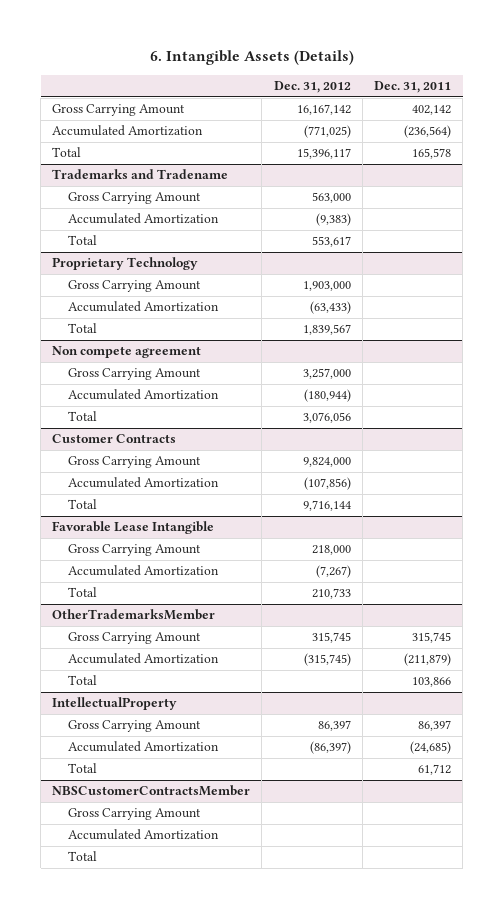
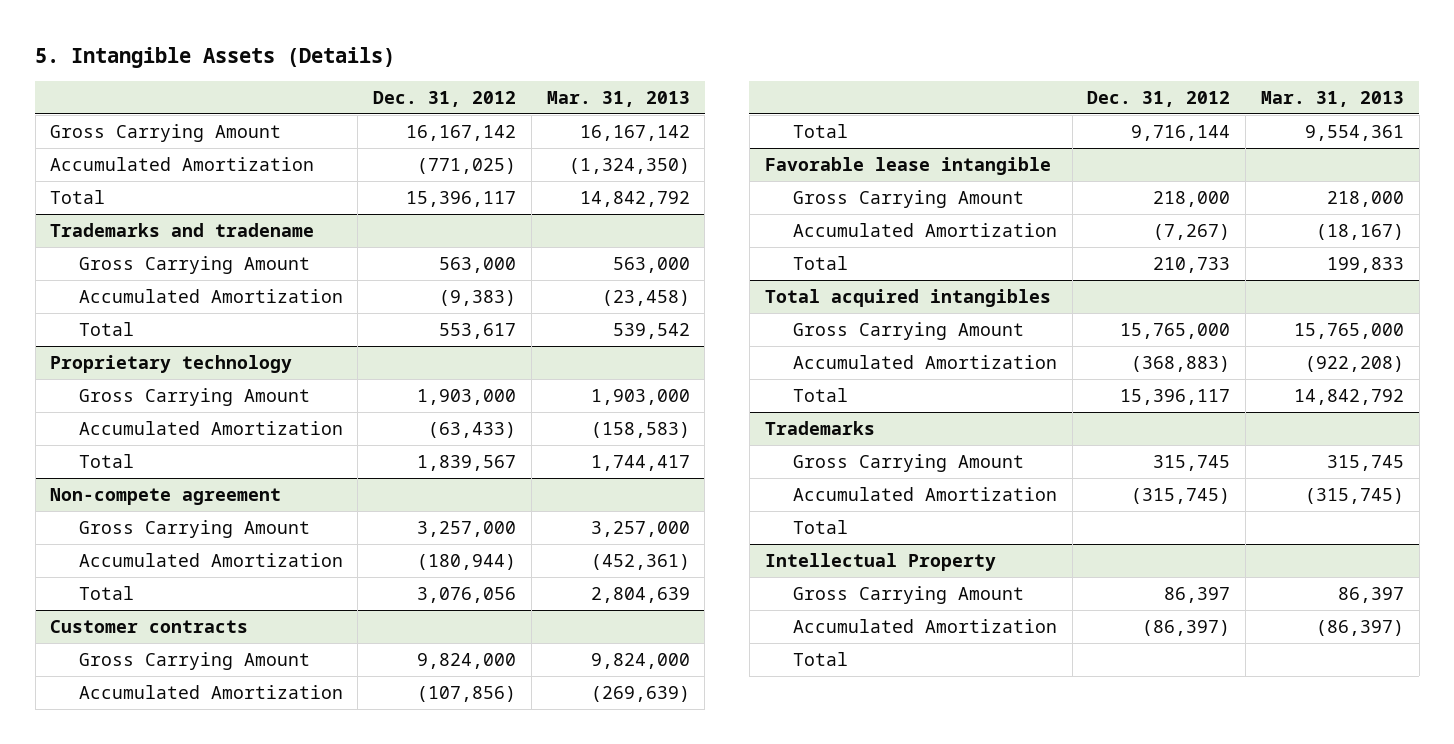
- 6. Intangible Assets (Details)
+ 5. Intangible Assets (Details)
- | Dec. 31, 2012 | Dec. 31, 2011
+ | Dec. 31, 2012 | Mar. 31, 2013
- Trademarks and Tradename
+ Trademarks and tradename
- Proprietary Technology
+ Proprietary technology
- Non compete agreement
+ Non-compete agreement
- Customer Contracts
+ Customer contracts
- Favorable Lease Intangible
+ Favorable lease intangible
- OtherTrademarksMember
+ Total acquired intangibles
+ Gross Carrying Amount | 15,765,000 | 15,765,000
+ Accumulated Amortization | (368,883) | (922,208)
+ Total | 15,396,117 | 14,842,792
+ Trademarks
- IntellectualProperty
+ Intellectual Property
- NBSCustomerContractsMember
- Gross Carrying Amount
- Accumulated Amortization
- Total

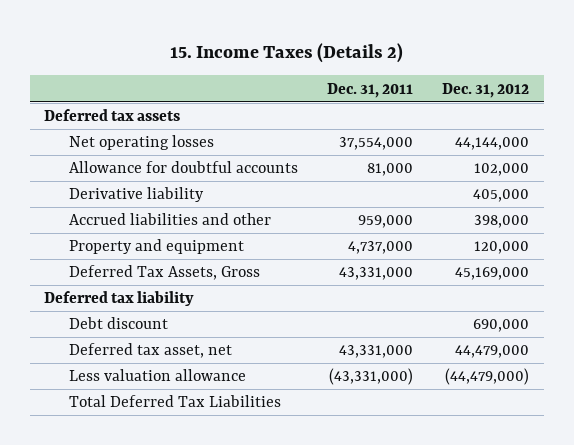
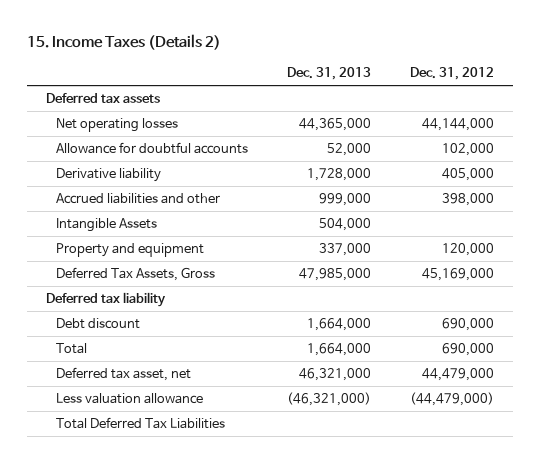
- | Dec. 31, 2011 | Dec. 31, 2012
+ | Dec. 31, 2013 | Dec. 31, 2012
+ Intangible Assets | 504,000 |
+ Total | 1,664,000 | 690,000

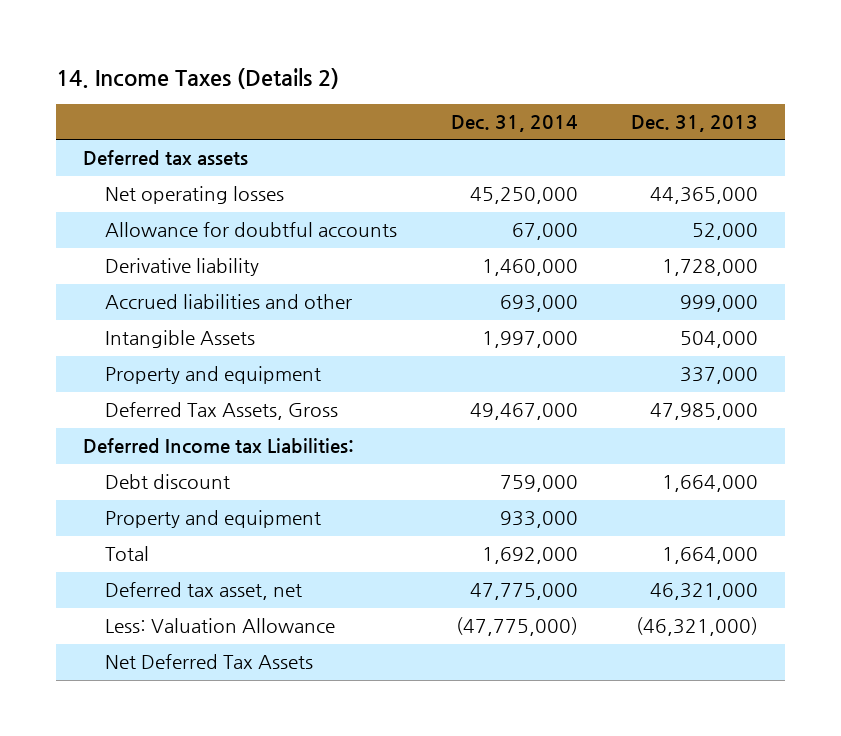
- 15. Income Taxes (Details 2)
+ 14. Income Taxes (Details 2)
- | Dec. 31, 2013 | Dec. 31, 2012
+ | Dec. 31, 2014 | Dec. 31, 2013
- Deferred tax liability
+ Deferred Income tax Liabilities:
+ Property and equipment | 933,000 |
- Less valuation allowance | (46,321,000) | (44,479,000)
- Total Deferred Tax Liabilities
+ Less: Valuation Allowance | (47,775,000) | (46,321,000)
+ Net Deferred Tax Assets

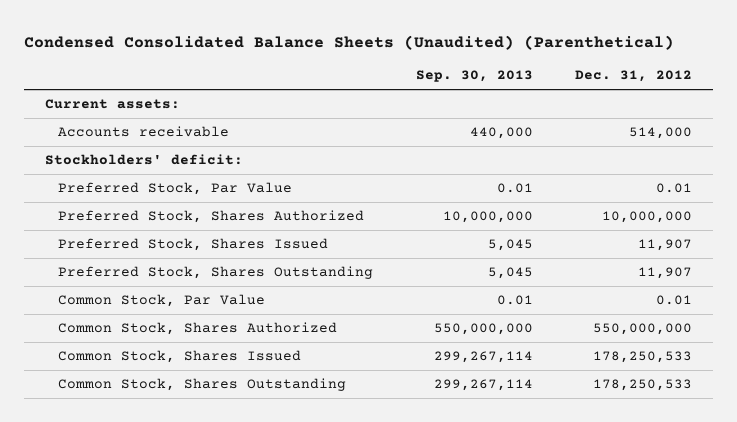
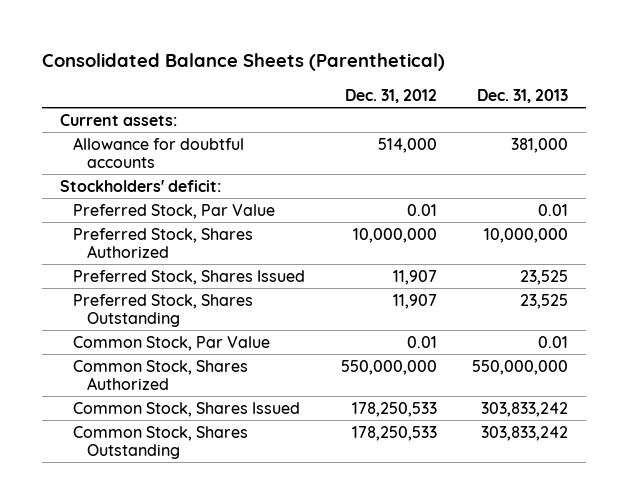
- Condensed Consolidated Balance Sheets (Unaudited) (Parenthetical)
+ Consolidated Balance Sheets (Parenthetical)
- | Sep. 30, 2013 | Dec. 31, 2012
+ | Dec. 31, 2012 | Dec. 31, 2013
- Accounts receivable | 440,000 | 514,000
+ Allowance for doubtful accounts | 514,000 | 381,000

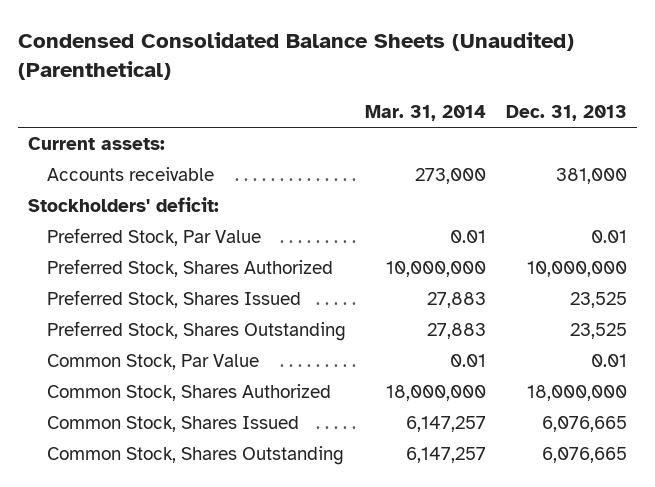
- Consolidated Balance Sheets (Parenthetical)
+ Condensed Consolidated Balance Sheets (Unaudited) (Parenthetical)
- | Dec. 31, 2012 | Dec. 31, 2013
+ | Mar. 31, 2014 | Dec. 31, 2013
- Allowance for doubtful accounts | 514,000 | 381,000
+ Accounts receivable | 273,000 | 381,000
- Common Stock, Shares Authorized | 550,000,000 | 550,000,000
- Common Stock, Shares Issued | 178,250,533 | 303,833,242
- Common Stock, Shares Outstanding | 178,250,533 | 303,833,242
+ Common Stock, Shares Authorized | 18,000,000 | 18,000,000
+ Common Stock, Shares Issued | 6,147,257 | 6,076,665
+ Common Stock, Shares Outstanding | 6,147,257 | 6,076,665

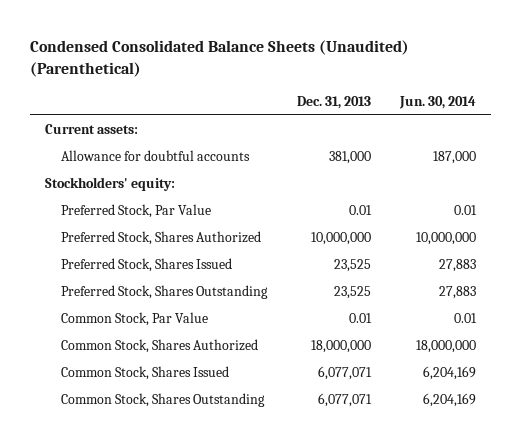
- | Mar. 31, 2014 | Dec. 31, 2013
+ | Dec. 31, 2013 | Jun. 30, 2014
- Accounts receivable | 273,000 | 381,000
- Stockholders' deficit:
+ Allowance for doubtful accounts | 381,000 | 187,000
+ Stockholders' equity:
- Common Stock, Shares Issued | 6,147,257 | 6,076,665
- Common Stock, Shares Outstanding | 6,147,257 | 6,076,665
+ Common Stock, Shares Issued | 6,077,071 | 6,204,169
+ Common Stock, Shares Outstanding | 6,077,071 | 6,204,169

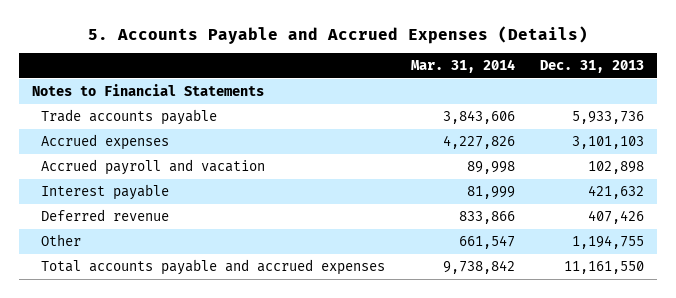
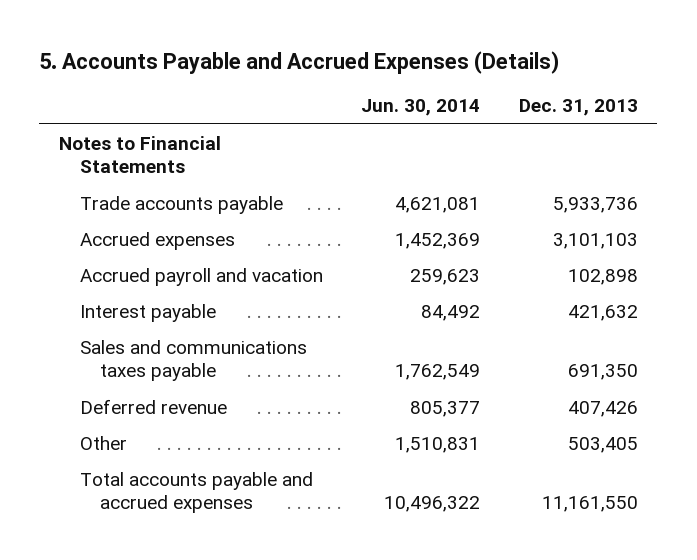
- | Mar. 31, 2014 | Dec. 31, 2013
+ | Jun. 30, 2014 | Dec. 31, 2013
+ Sales and communications taxes payable | 1,762,549 | 691,350
- Other | 661,547 | 1,194,755
+ Other | 1,510,831 | 503,405

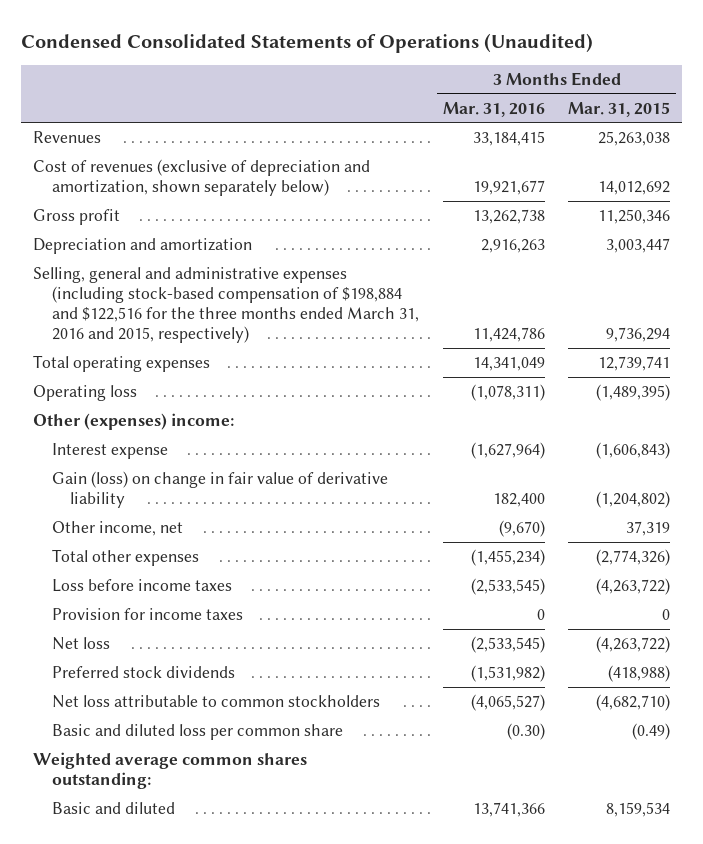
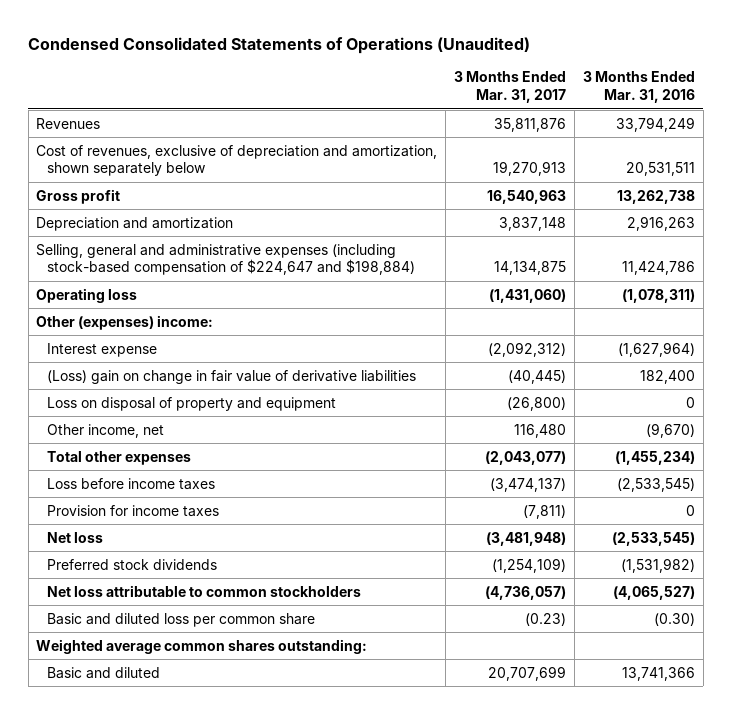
- | 3 Months Ended Mar. 31, 2016 | 3 Months Ended Mar. 31, 2015
+ | 3 Months Ended Mar. 31, 2017 | 3 Months Ended Mar. 31, 2016
- Revenues | 33,184,415 | 25,263,038
- Cost of revenues (exclusive of depreciation and amortization, shown separately below) | 19,921,677 | 14,012,692
+ Revenues | 35,811,876 | 33,794,249
+ Cost of revenues, exclusive of depreciation and amortization, shown separately below | 19,270,913 | 20,531,511
- Selling, general and administrative expenses (including stock-based compensation of $198,884 and $122,516 for the three months ended March 31, 2016 and 2015, respectively) | 11,424,786 | 9,736,294
- Total operating expenses | 14,341,049 | 12,739,741
+ Selling, general and administrative expenses (including stock-based compensation of $224,647 and $198,884) | 14,134,875 | 11,424,786
- Gain (loss) on change in fair value of derivative liability | 182,400 | (1,204,802)
+ (Loss) gain on change in fair value of derivative liabilities | (40,445) | 182,400
+ Loss on disposal of property and equipment | (26,800) | 0

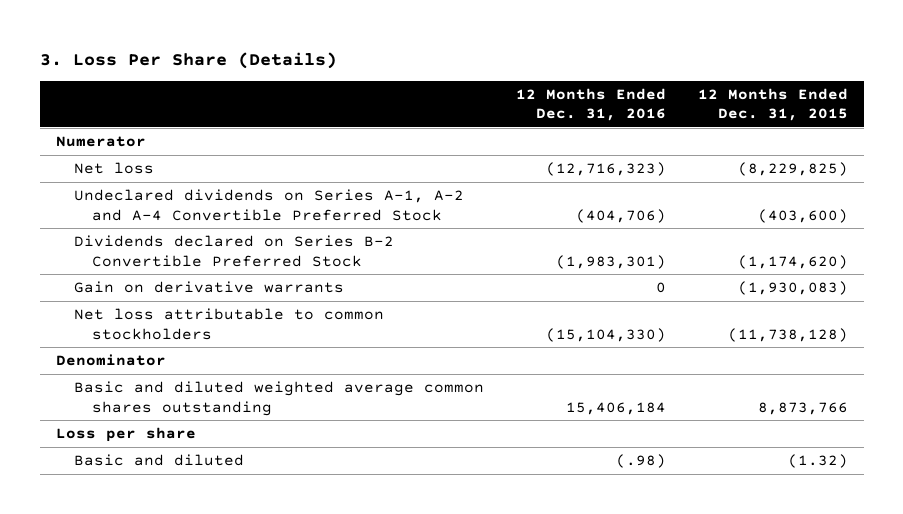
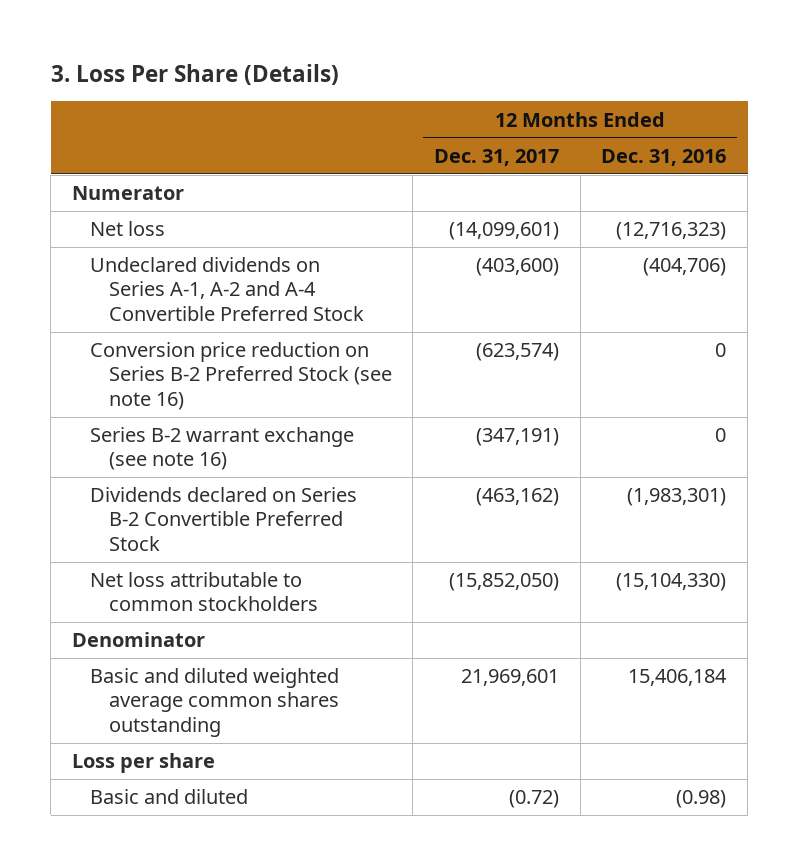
- | 12 Months Ended Dec. 31, 2016 | 12 Months Ended Dec. 31, 2015
+ | 12 Months Ended Dec. 31, 2017 | 12 Months Ended Dec. 31, 2016
+ Conversion price reduction on Series B-2 Preferred Stock (see note 16) | (623,574) | 0
+ Series B-2 warrant exchange (see note 16) | (347,191) | 0
- Gain on derivative warrants | 0 | (1,930,083)
- Basic and diluted | (.98) | (1.32)
+ Basic and diluted | (0.72) | (0.98)

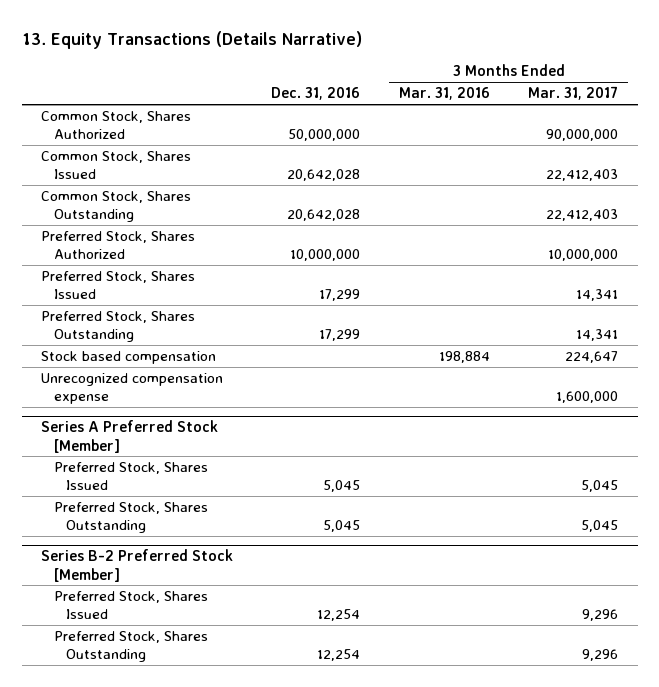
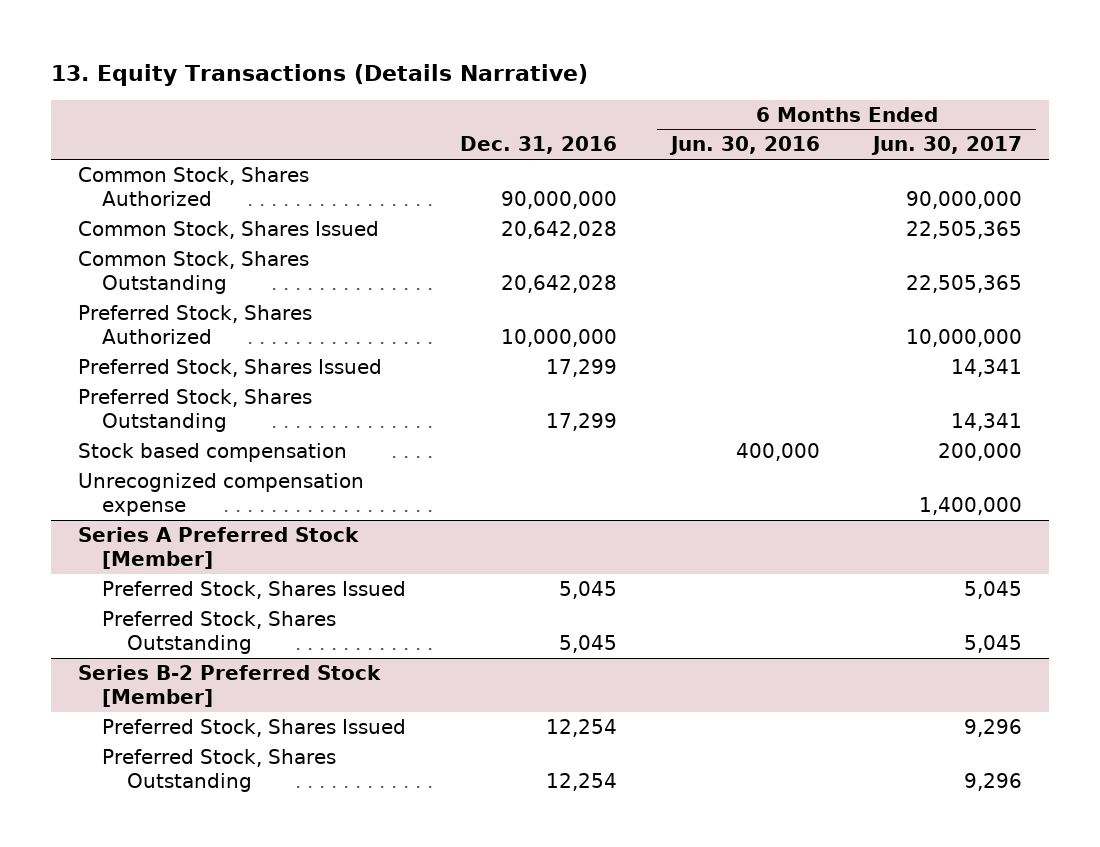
- | Dec. 31, 2016 | 3 Months Ended Mar. 31, 2016 | 3 Months Ended Mar. 31, 2017
+ | Dec. 31, 2016 | 6 Months Ended Jun. 30, 2016 | 6 Months Ended Jun. 30, 2017
- Common Stock, Shares Authorized | 50,000,000 | | 90,000,000
+ Common Stock, Shares Authorized | 90,000,000 | | 90,000,000

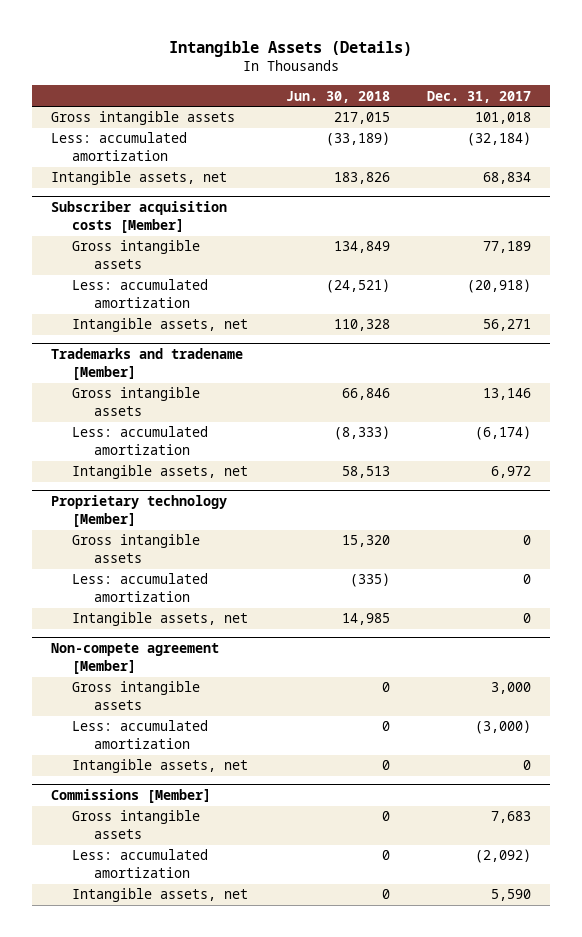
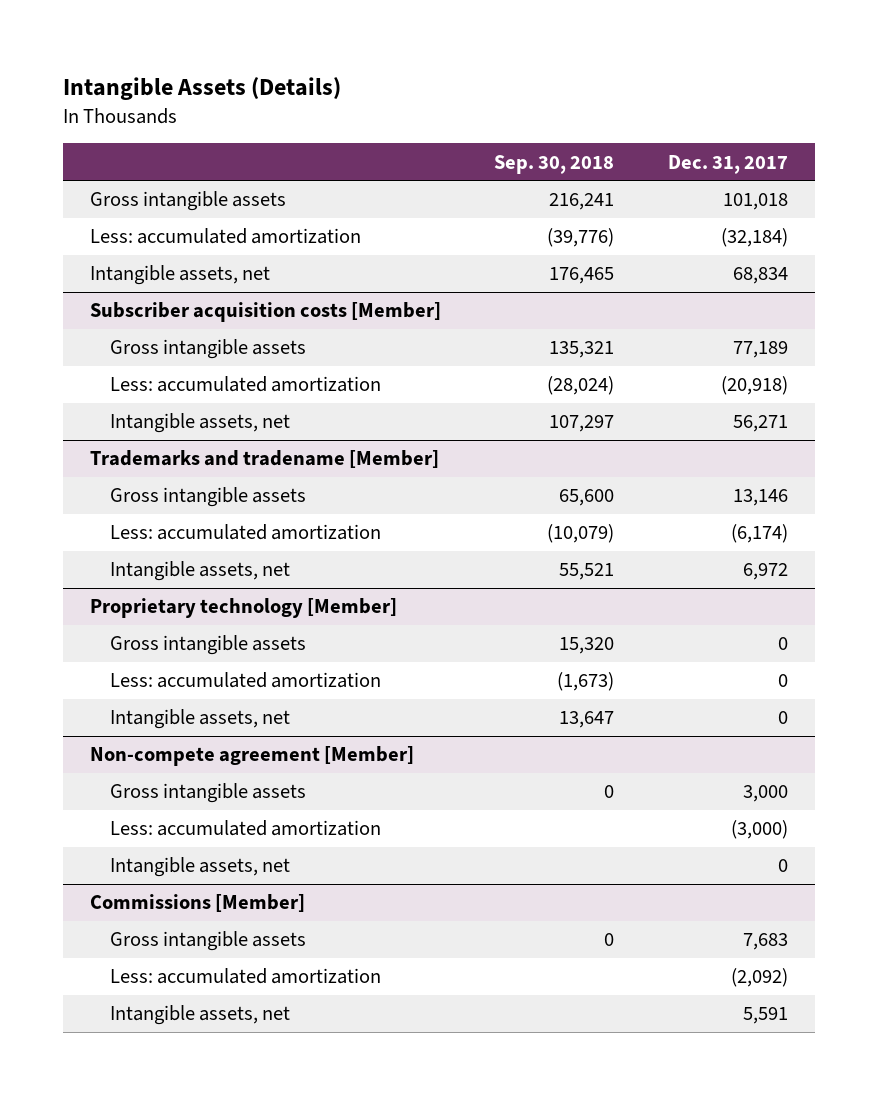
- | Jun. 30, 2018 | Dec. 31, 2017
+ | Sep. 30, 2018 | Dec. 31, 2017
@ Commissions [Member]
- Intangible assets, net | 0 | 5,590
+ Intangible assets, net | | 5,591

